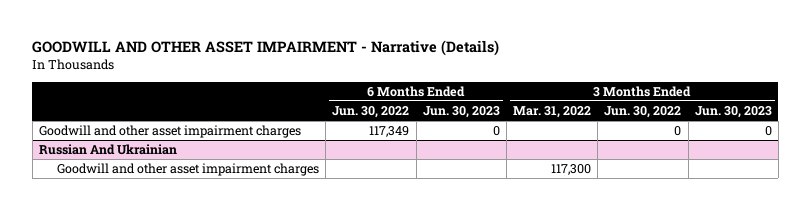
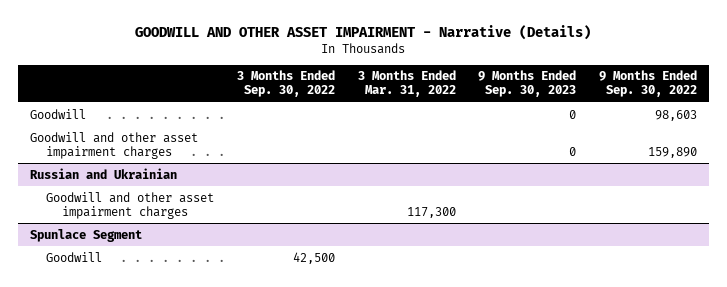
- | 6 Months Ended Jun. 30, 2022 | 6 Months Ended Jun. 30, 2023 | 3 Months Ended Mar. 31, 2022 | 3 Months Ended Jun. 30, 2022 | 3 Months Ended Jun. 30, 2023
+ | 3 Months Ended Sep. 30, 2022 | 3 Months Ended Mar. 31, 2022 | 9 Months Ended Sep. 30, 2023 | 9 Months Ended Sep. 30, 2022
+ Goodwill | | | 0 | 98,603
- Russian And Ukrainian
+ Russian and Ukrainian
+ Spunlace Segment
+ Goodwill | 42,500 | | |

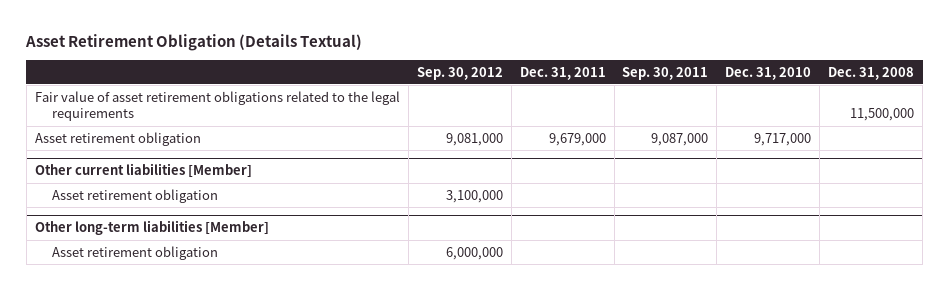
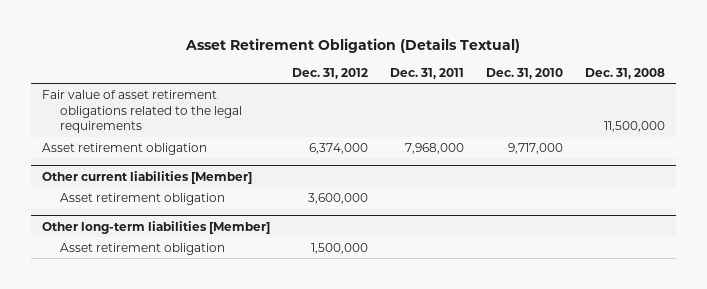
- | Sep. 30, 2012 | Dec. 31, 2011 | Sep. 30, 2011 | Dec. 31, 2010 | Dec. 31, 2008
+ | Dec. 31, 2012 | Dec. 31, 2011 | Dec. 31, 2010 | Dec. 31, 2008
- Asset retirement obligation | 9,081,000 | 9,679,000 | 9,087,000 | 9,717,000 |
+ Asset retirement obligation | 6,374,000 | 7,968,000 | 9,717,000 |

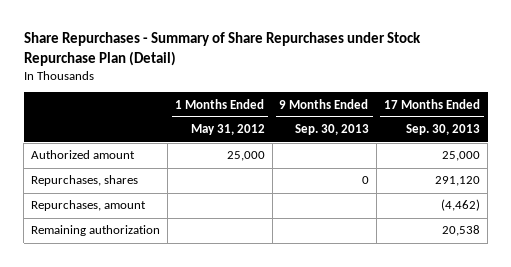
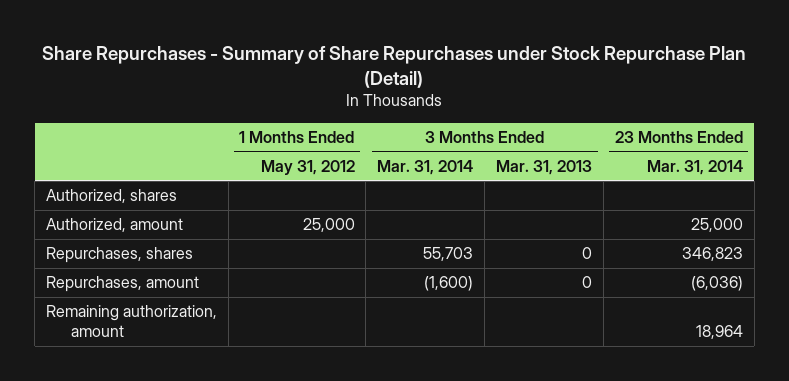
- | 1 Months Ended May 31, 2012 | 9 Months Ended Sep. 30, 2013 | 17 Months Ended Sep. 30, 2013
+ | 1 Months Ended May 31, 2012 | 3 Months Ended Mar. 31, 2014 | 3 Months Ended Mar. 31, 2013 | 23 Months Ended Mar. 31, 2014
- Authorized amount | 25,000 | | 25,000
+ Authorized, shares
+ Authorized, amount | 25,000 | | | 25,000
- Remaining authorization | | | 20,538
+ Remaining authorization, amount | | | | 18,964

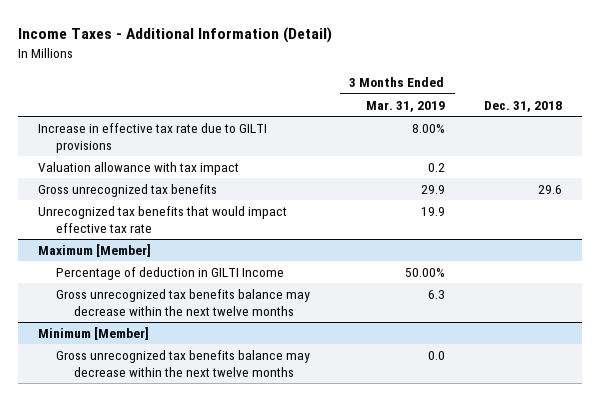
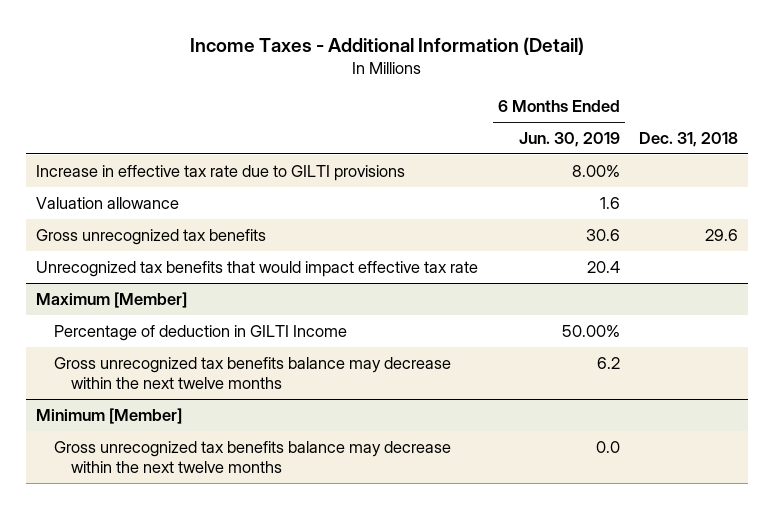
- | 3 Months Ended Mar. 31, 2019 | Dec. 31, 2018
+ | 6 Months Ended Jun. 30, 2019 | Dec. 31, 2018
- Valuation allowance with tax impact | 0.2 |
+ Valuation allowance | 1.6 |

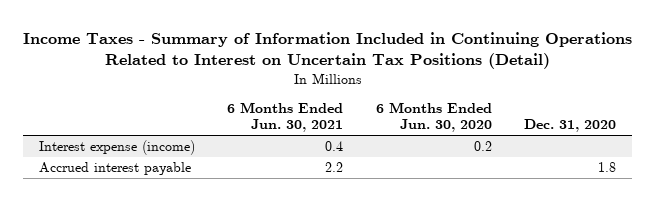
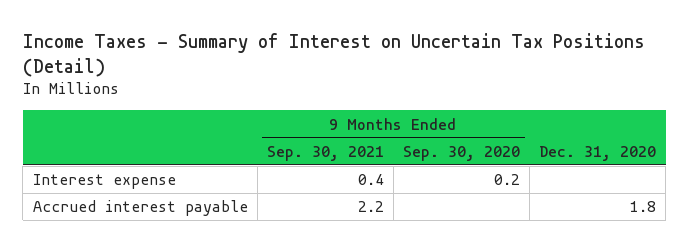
- Income Taxes - Summary of Information Included in Continuing Operations Related to Interest on Uncertain Tax Positions (Detail)
+ Income Taxes - Summary of Interest on Uncertain Tax Positions (Detail)
- | 6 Months Ended Jun. 30, 2021 | 6 Months Ended Jun. 30, 2020 | Dec. 31, 2020
+ | 9 Months Ended Sep. 30, 2021 | 9 Months Ended Sep. 30, 2020 | Dec. 31, 2020
- Interest expense (income) | 0.4 | 0.2 |
+ Interest expense | 0.4 | 0.2 |

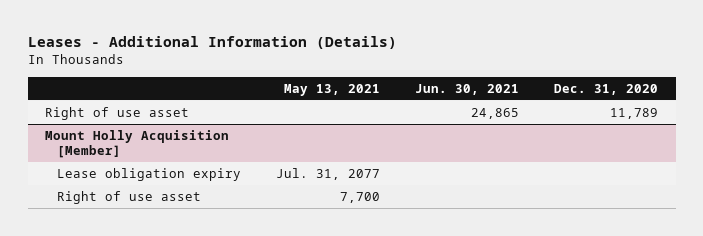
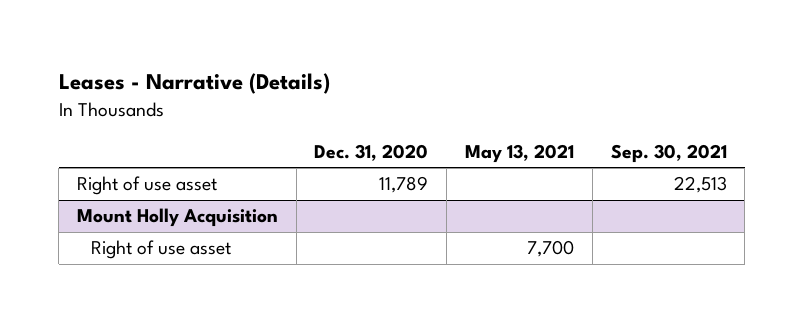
- Leases - Additional Information (Details)
+ Leases - Narrative (Details)
- | May 13, 2021 | Jun. 30, 2021 | Dec. 31, 2020
+ | Dec. 31, 2020 | May 13, 2021 | Sep. 30, 2021
- Mount Holly Acquisition [Member]
- Lease obligation expiry | Jul. 31, 2077 | |
+ Mount Holly Acquisition

